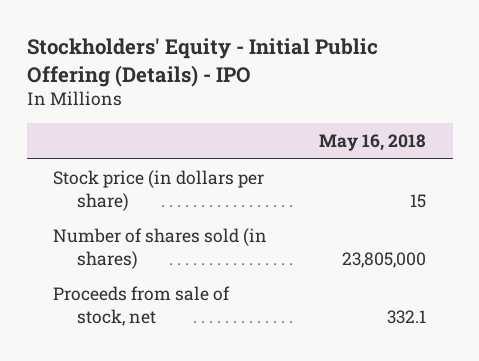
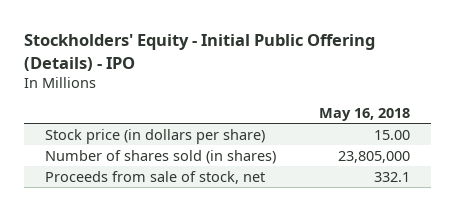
- Stock price (in dollars per share) | 15
+ Stock price (in dollars per share) | 15.00

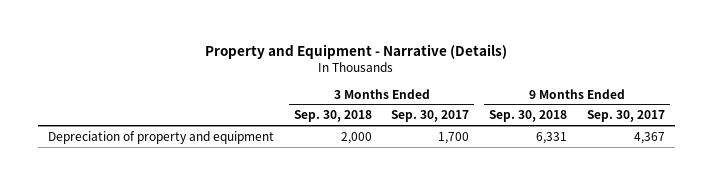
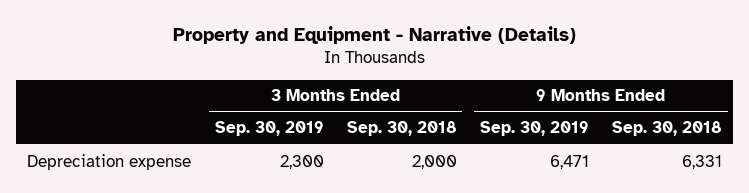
- | 3 Months Ended Sep. 30, 2018 | 3 Months Ended Sep. 30, 2017 | 9 Months Ended Sep. 30, 2018 | 9 Months Ended Sep. 30, 2017
+ | 3 Months Ended Sep. 30, 2019 | 3 Months Ended Sep. 30, 2018 | 9 Months Ended Sep. 30, 2019 | 9 Months Ended Sep. 30, 2018
- Depreciation of property and equipment | 2,000 | 1,700 | 6,331 | 4,367
+ Depreciation expense | 2,300 | 2,000 | 6,471 | 6,331

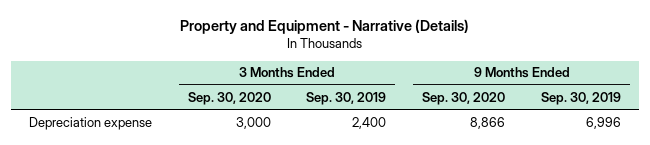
- | 3 Months Ended Sep. 30, 2019 | 3 Months Ended Sep. 30, 2018 | 9 Months Ended Sep. 30, 2019 | 9 Months Ended Sep. 30, 2018
+ | 3 Months Ended Sep. 30, 2020 | 3 Months Ended Sep. 30, 2019 | 9 Months Ended Sep. 30, 2020 | 9 Months Ended Sep. 30, 2019
- Depreciation expense | 2,300 | 2,000 | 6,471 | 6,331
+ Depreciation expense | 3,000 | 2,400 | 8,866 | 6,996

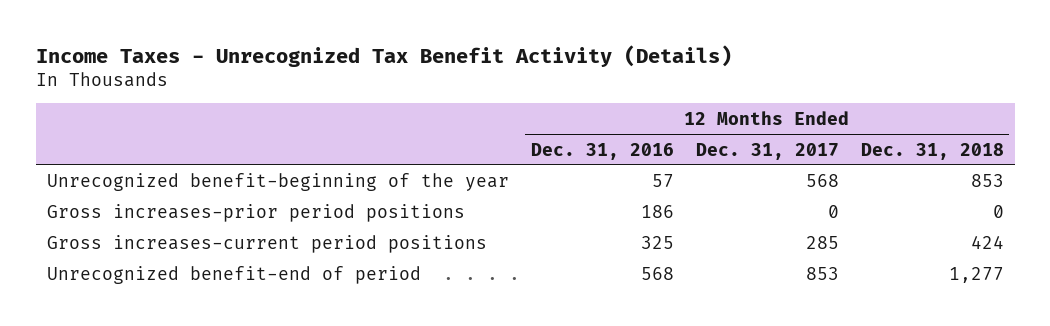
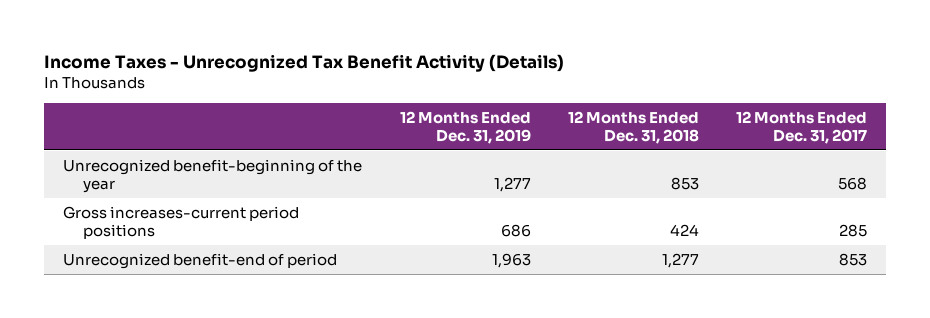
- | 12 Months Ended Dec. 31, 2016 | 12 Months Ended Dec. 31, 2017 | 12 Months Ended Dec. 31, 2018
+ | 12 Months Ended Dec. 31, 2019 | 12 Months Ended Dec. 31, 2018 | 12 Months Ended Dec. 31, 2017
- Gross increases-prior period positions | 186 | 0 | 0

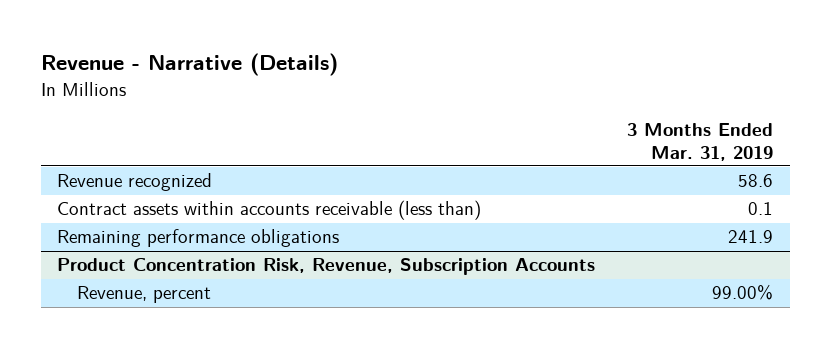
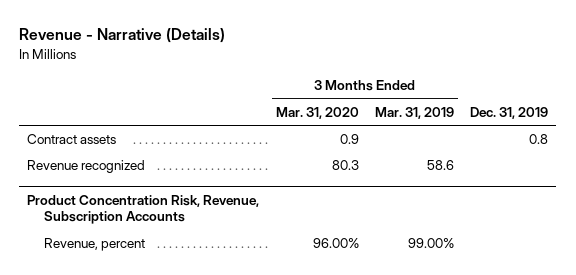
- | 3 Months Ended Mar. 31, 2019
+ | 3 Months Ended Mar. 31, 2020 | 3 Months Ended Mar. 31, 2019 | Dec. 31, 2019
+ Contract assets | 0.9 | | 0.8
- Contract assets within accounts receivable (less than) | 0.1
- Remaining performance obligations | 241.9

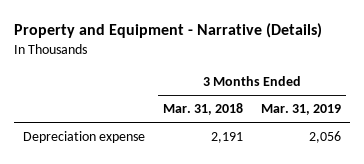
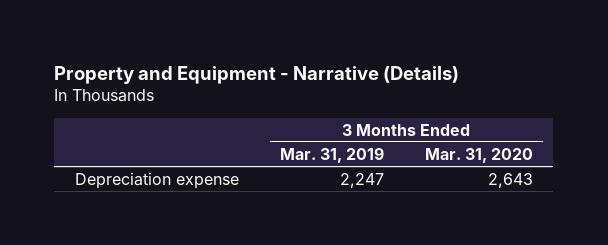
- | 3 Months Ended Mar. 31, 2018 | 3 Months Ended Mar. 31, 2019
+ | 3 Months Ended Mar. 31, 2019 | 3 Months Ended Mar. 31, 2020
- Depreciation expense | 2,191 | 2,056
+ Depreciation expense | 2,247 | 2,643

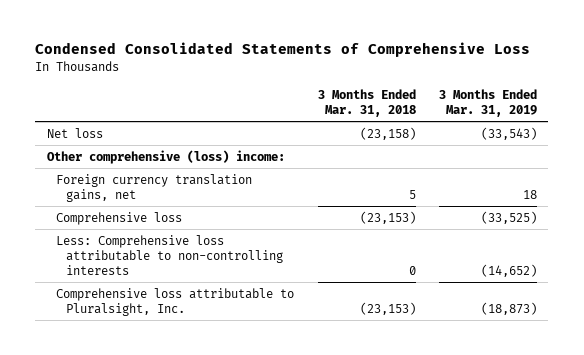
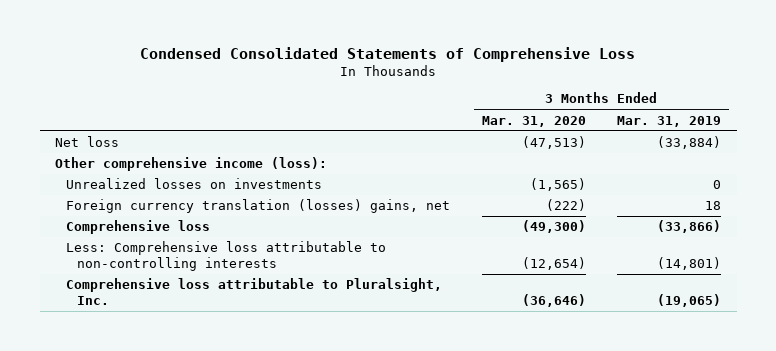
- | 3 Months Ended Mar. 31, 2018 | 3 Months Ended Mar. 31, 2019
+ | 3 Months Ended Mar. 31, 2020 | 3 Months Ended Mar. 31, 2019
- Net loss | (23,158) | (33,543)
- Other comprehensive (loss) income:
- Foreign currency translation gains, net | 5 | 18
- Comprehensive loss | (23,153) | (33,525)
- Less: Comprehensive loss attributable to non-controlling interests | 0 | (14,652)
- Comprehensive loss attributable to Pluralsight, Inc. | (23,153) | (18,873)
+ Net loss | (47,513) | (33,884)
+ Other comprehensive income (loss):
+ Unrealized losses on investments | (1,565) | 0
+ Foreign currency translation (losses) gains, net | (222) | 18
+ Comprehensive loss | (49,300) | (33,866)
+ Less: Comprehensive loss attributable to non-controlling interests | (12,654) | (14,801)
+ Comprehensive loss attributable to Pluralsight, Inc. | (36,646) | (19,065)

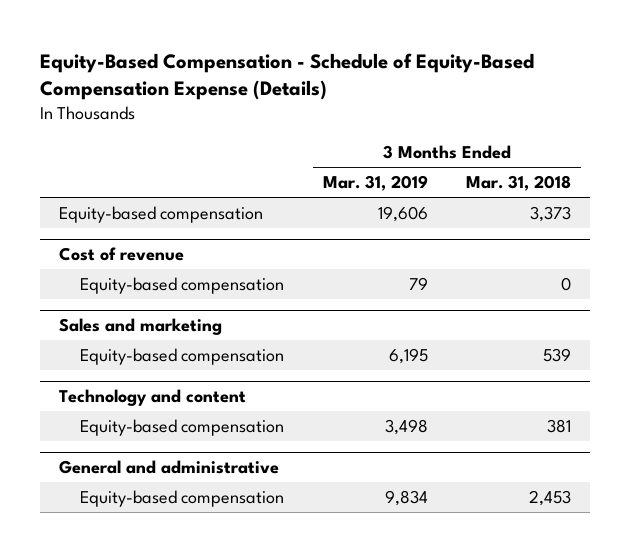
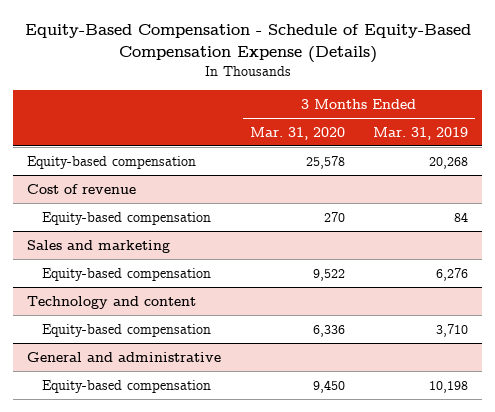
- | 3 Months Ended Mar. 31, 2019 | 3 Months Ended Mar. 31, 2018
+ | 3 Months Ended Mar. 31, 2020 | 3 Months Ended Mar. 31, 2019
- Equity-based compensation | 19,606 | 3,373
+ Equity-based compensation | 25,578 | 20,268
@ Cost of revenue
- Equity-based compensation | 79 | 0
+ Equity-based compensation | 270 | 84
@ Sales and marketing
- Equity-based compensation | 6,195 | 539
+ Equity-based compensation | 9,522 | 6,276
@ Technology and content
- Equity-based compensation | 3,498 | 381
+ Equity-based compensation | 6,336 | 3,710
@ General and administrative
- Equity-based compensation | 9,834 | 2,453
+ Equity-based compensation | 9,450 | 10,198

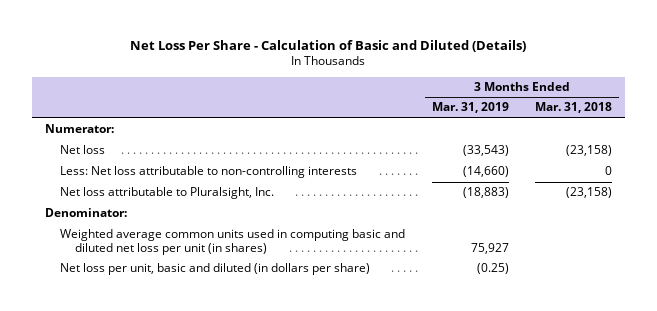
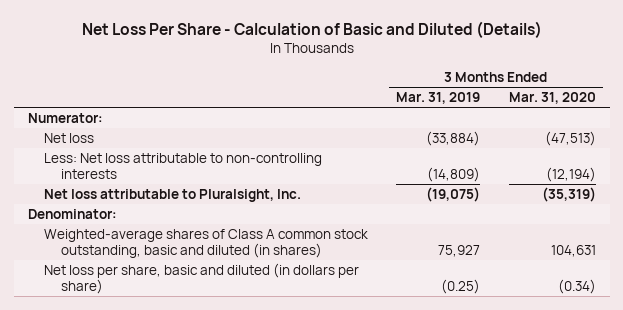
- | 3 Months Ended Mar. 31, 2019 | 3 Months Ended Mar. 31, 2018
+ | 3 Months Ended Mar. 31, 2019 | 3 Months Ended Mar. 31, 2020
- Net loss | (33,543) | (23,158)
- Less: Net loss attributable to non-controlling interests | (14,660) | 0
- Net loss attributable to Pluralsight, Inc. | (18,883) | (23,158)
+ Net loss | (33,884) | (47,513)
+ Less: Net loss attributable to non-controlling interests | (14,809) | (12,194)
+ Net loss attributable to Pluralsight, Inc. | (19,075) | (35,319)
- Weighted average common units used in computing basic and diluted net loss per unit (in shares) | 75,927 |
- Net loss per unit, basic and diluted (in dollars per share) | (0.25) |
+ Weighted-average shares of Class A common stock outstanding, basic and diluted (in shares) | 75,927 | 104,631
+ Net loss per share, basic and diluted (in dollars per share) | (0.25) | (0.34)

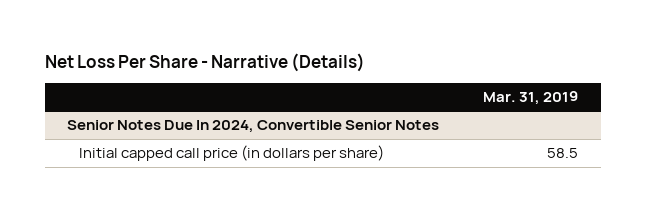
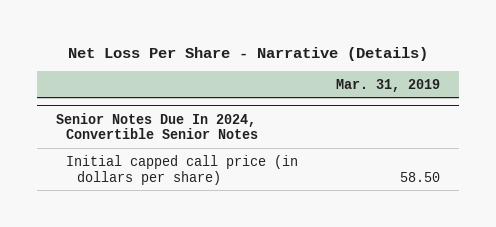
@ Senior Notes Due In 2024, Convertible Senior Notes
- Initial capped call price (in dollars per share) | 58.5
+ Initial capped call price (in dollars per share) | 58.50

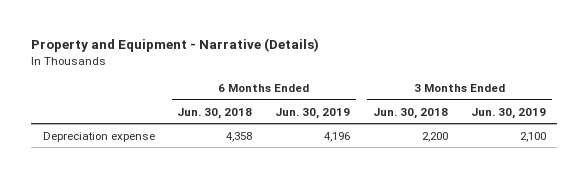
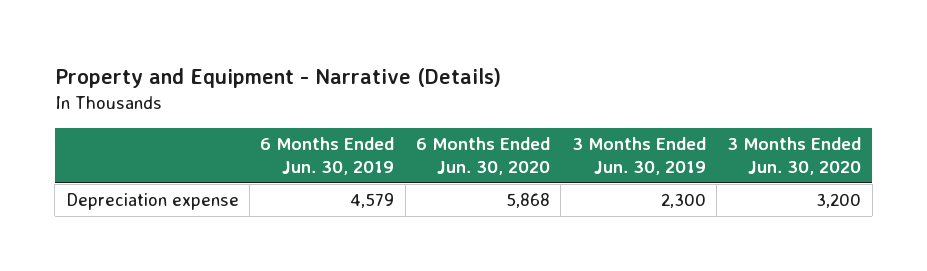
- | 6 Months Ended Jun. 30, 2018 | 6 Months Ended Jun. 30, 2019 | 3 Months Ended Jun. 30, 2018 | 3 Months Ended Jun. 30, 2019
+ | 6 Months Ended Jun. 30, 2019 | 6 Months Ended Jun. 30, 2020 | 3 Months Ended Jun. 30, 2019 | 3 Months Ended Jun. 30, 2020
- Depreciation expense | 4,358 | 4,196 | 2,200 | 2,100
+ Depreciation expense | 4,579 | 5,868 | 2,300 | 3,200

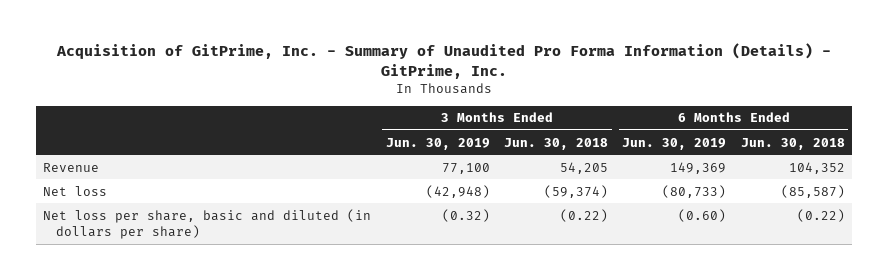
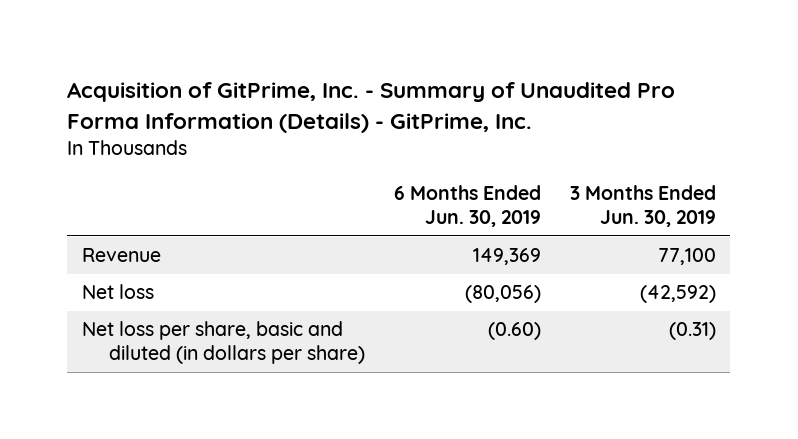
- | 3 Months Ended Jun. 30, 2019 | 3 Months Ended Jun. 30, 2018 | 6 Months Ended Jun. 30, 2019 | 6 Months Ended Jun. 30, 2018
+ | 6 Months Ended Jun. 30, 2019 | 3 Months Ended Jun. 30, 2019
- Net loss | (42,948) | (59,374) | (80,733) | (85,587)
- Net loss per share, basic and diluted (in dollars per share) | (0.32) | (0.22) | (0.60) | (0.22)
+ Net loss | (80,056) | (42,592)
+ Net loss per share, basic and diluted (in dollars per share) | (0.60) | (0.31)

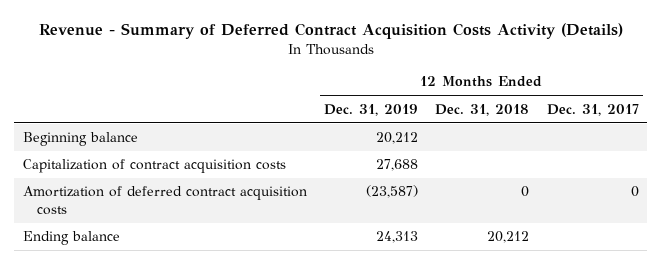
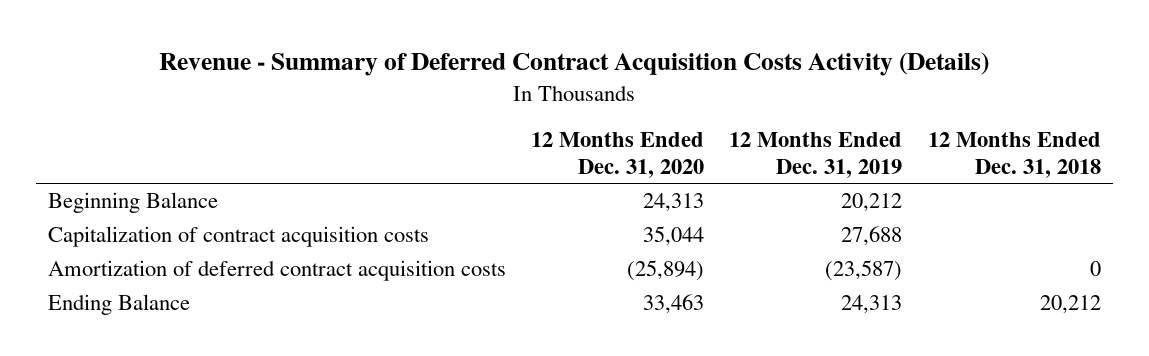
- | 12 Months Ended Dec. 31, 2019 | 12 Months Ended Dec. 31, 2018 | 12 Months Ended Dec. 31, 2017
+ | 12 Months Ended Dec. 31, 2020 | 12 Months Ended Dec. 31, 2019 | 12 Months Ended Dec. 31, 2018
- Beginning balance | 20,212 | |
+ Beginning Balance | 24,313 | 20,212 |
- Ending balance | 24,313 | 20,212 |
+ Ending Balance | 33,463 | 24,313 | 20,212

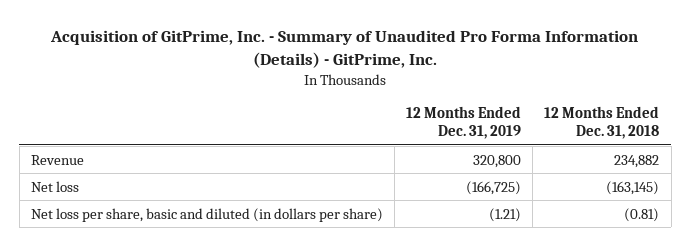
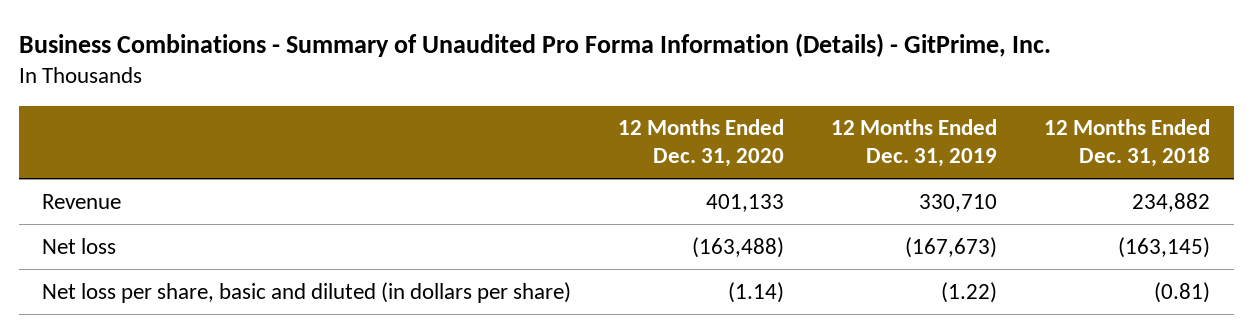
- Acquisition of GitPrime, Inc. - Summary of Unaudited Pro Forma Information (Details) - GitPrime, Inc.
+ Business Combinations - Summary of Unaudited Pro Forma Information (Details) - GitPrime, Inc.
- | 12 Months Ended Dec. 31, 2019 | 12 Months Ended Dec. 31, 2018
+ | 12 Months Ended Dec. 31, 2020 | 12 Months Ended Dec. 31, 2019 | 12 Months Ended Dec. 31, 2018
- Revenue | 320,800 | 234,882
- Net loss | (166,725) | (163,145)
- Net loss per share, basic and diluted (in dollars per share) | (1.21) | (0.81)
+ Revenue | 401,133 | 330,710 | 234,882
+ Net loss | (163,488) | (167,673) | (163,145)
+ Net loss per share, basic and diluted (in dollars per share) | (1.14) | (1.22) | (0.81)

